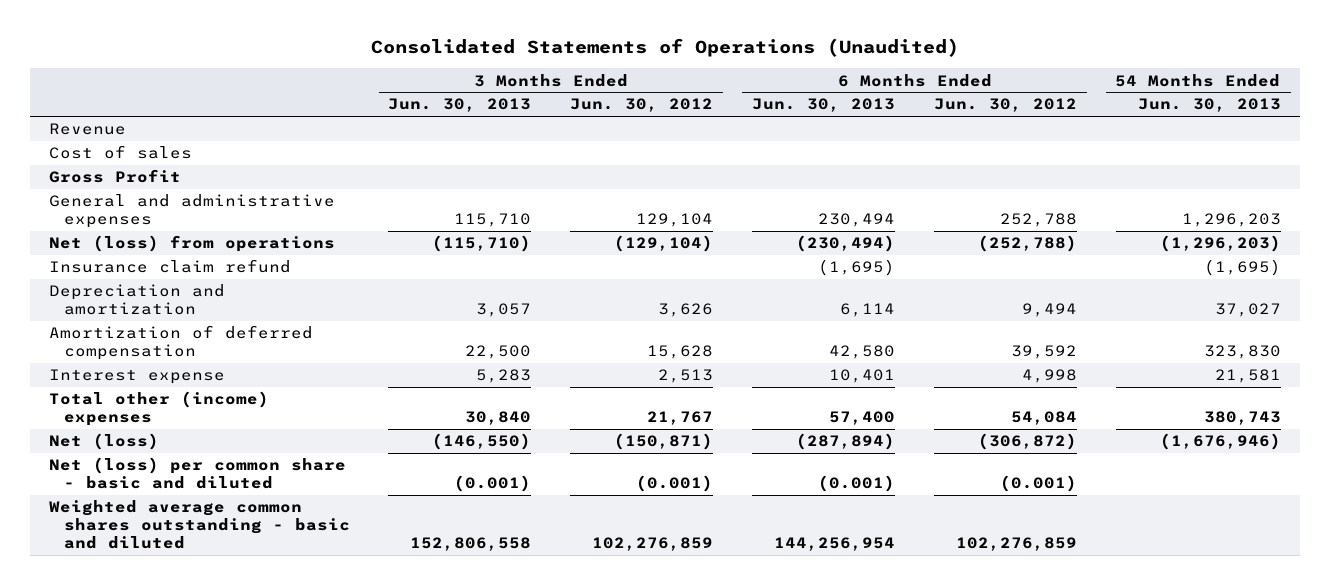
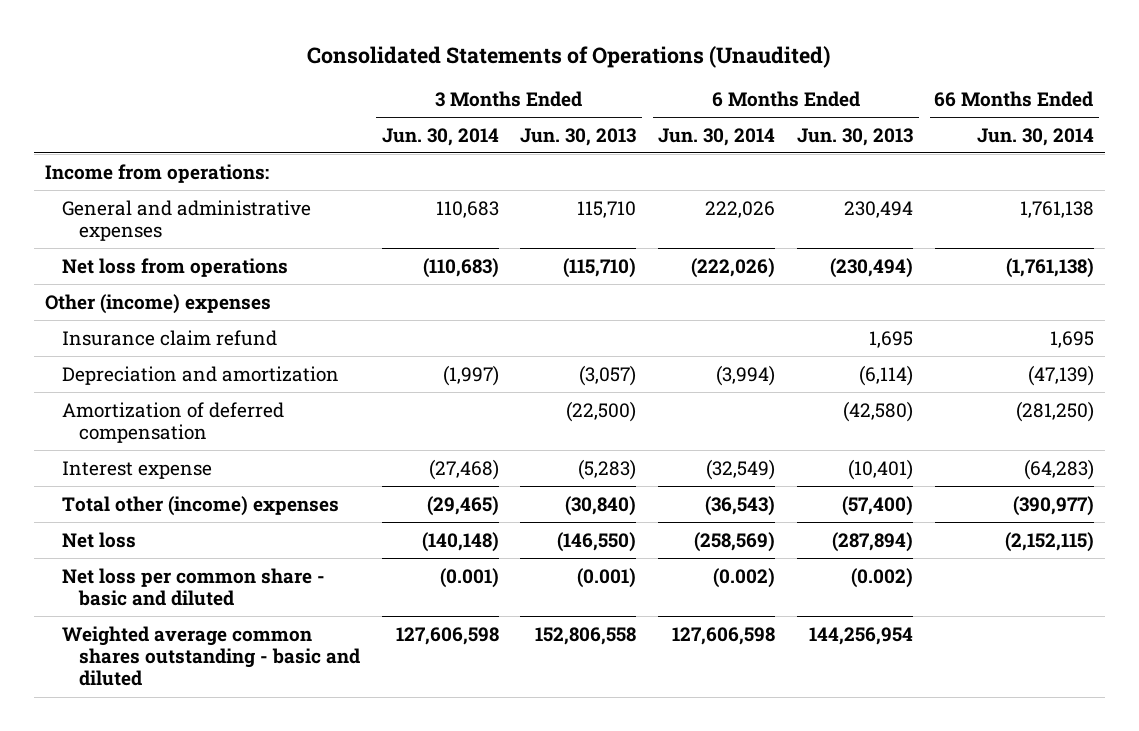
- | 3 Months Ended Jun. 30, 2013 | 3 Months Ended Jun. 30, 2012 | 6 Months Ended Jun. 30, 2013 | 6 Months Ended Jun. 30, 2012 | 54 Months Ended Jun. 30, 2013
+ | 3 Months Ended Jun. 30, 2014 | 3 Months Ended Jun. 30, 2013 | 6 Months Ended Jun. 30, 2014 | 6 Months Ended Jun. 30, 2013 | 66 Months Ended Jun. 30, 2014
- Revenue
- Cost of sales
- Gross Profit
+ Income from operations:
- Net (loss) from operations | (115,710) | (129,104) | (230,494) | (252,788) | (1,296,203)
- Insurance claim refund | | | (1,695) | | (1,695)
- Depreciation and amortization | 3,057 | 3,626 | 6,114 | 9,494 | 37,027
- Amortization of deferred compensation | 22,500 | 15,628 | 42,580 | 39,592 | 323,830
- Interest expense | 5,283 | 2,513 | 10,401 | 4,998 | 21,581
- Total other (income) expenses | 30,840 | 21,767 | 57,400 | 54,084 | 380,743
- Net (loss) | (146,550) | (150,871) | (287,894) | (306,872) | (1,676,946)
- Net (loss) per common share - basic and diluted | (0.001) | (0.001) | (0.001) | (0.001) |
+ Net loss from operations | (110,683) | (115,710) | (222,026) | (230,494) | (1,761,138)
+ Other (income) expenses
+ Insurance claim refund | | | | 1,695 | 1,695
+ Depreciation and amortization | (1,997) | (3,057) | (3,994) | (6,114) | (47,139)
+ Amortization of deferred compensation | | (22,500) | | (42,580) | (281,250)
+ Interest expense | (27,468) | (5,283) | (32,549) | (10,401) | (64,283)
+ Total other (income) expenses | (29,465) | (30,840) | (36,543) | (57,400) | (390,977)
+ Net loss | (140,148) | (146,550) | (258,569) | (287,894) | (2,152,115)
+ Net loss per common share - basic and diluted | (0.001) | (0.001) | (0.002) | (0.002) |

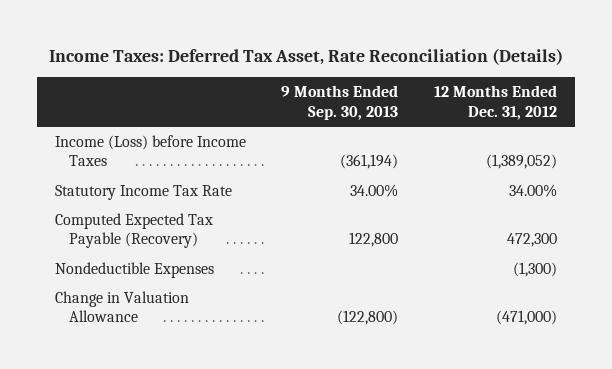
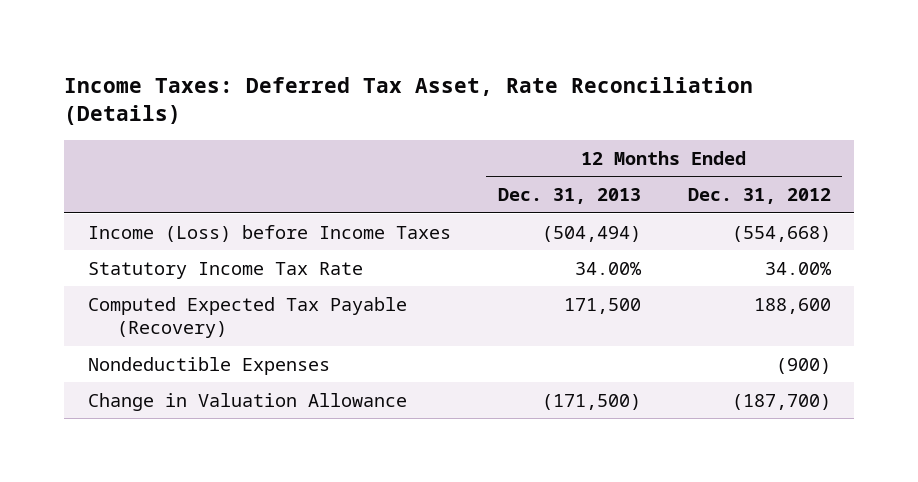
- | 9 Months Ended Sep. 30, 2013 | 12 Months Ended Dec. 31, 2012
+ | 12 Months Ended Dec. 31, 2013 | 12 Months Ended Dec. 31, 2012
- Income (Loss) before Income Taxes | (361,194) | (1,389,052)
+ Income (Loss) before Income Taxes | (504,494) | (554,668)
- Computed Expected Tax Payable (Recovery) | 122,800 | 472,300
- Nondeductible Expenses | | (1,300)
- Change in Valuation Allowance | (122,800) | (471,000)
+ Computed Expected Tax Payable (Recovery) | 171,500 | 188,600
+ Nondeductible Expenses | | (900)
+ Change in Valuation Allowance | (171,500) | (187,700)

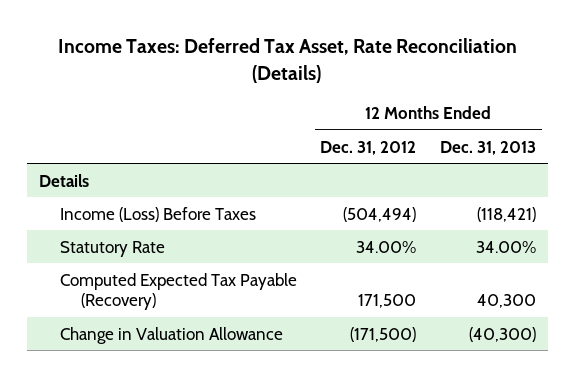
- | 12 Months Ended Dec. 31, 2013 | 12 Months Ended Dec. 31, 2012
+ | 12 Months Ended Dec. 31, 2012 | 12 Months Ended Dec. 31, 2013
- Income (Loss) before Income Taxes | (504,494) | (554,668)
- Statutory Income Tax Rate | 34.00% | 34.00%
- Computed Expected Tax Payable (Recovery) | 171,500 | 188,600
- Nondeductible Expenses | | (900)
- Change in Valuation Allowance | (171,500) | (187,700)
+ Details
+ Income (Loss) Before Taxes | (504,494) | (118,421)
+ Statutory Rate | 34.00% | 34.00%
+ Computed Expected Tax Payable (Recovery) | 171,500 | 40,300
+ Change in Valuation Allowance | (171,500) | (40,300)

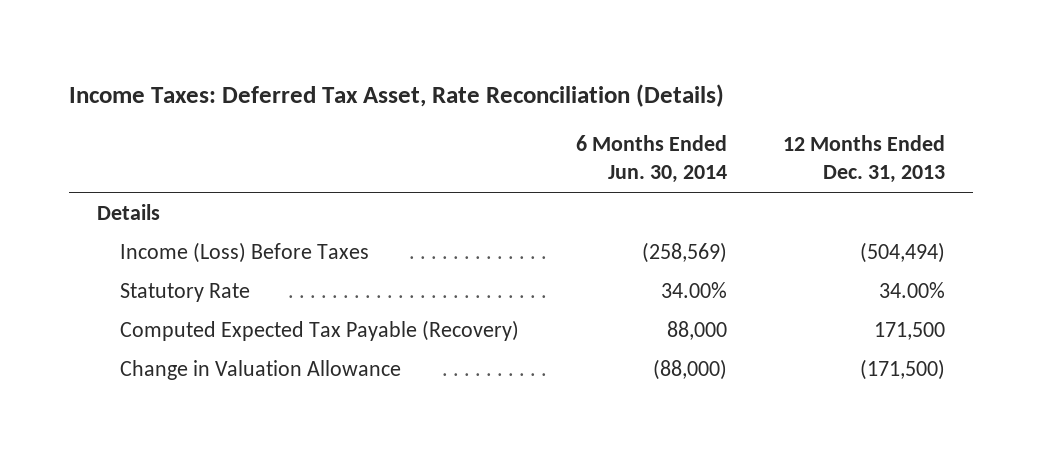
- | 12 Months Ended Dec. 31, 2012 | 12 Months Ended Dec. 31, 2013
+ | 6 Months Ended Jun. 30, 2014 | 12 Months Ended Dec. 31, 2013
- Income (Loss) Before Taxes | (504,494) | (118,421)
+ Income (Loss) Before Taxes | (258,569) | (504,494)
- Computed Expected Tax Payable (Recovery) | 171,500 | 40,300
- Change in Valuation Allowance | (171,500) | (40,300)
+ Computed Expected Tax Payable (Recovery) | 88,000 | 171,500
+ Change in Valuation Allowance | (88,000) | (171,500)

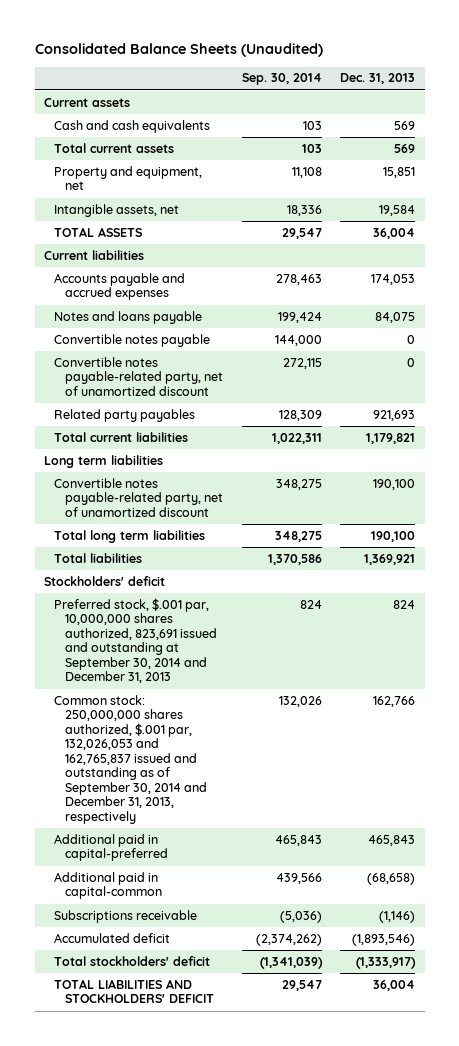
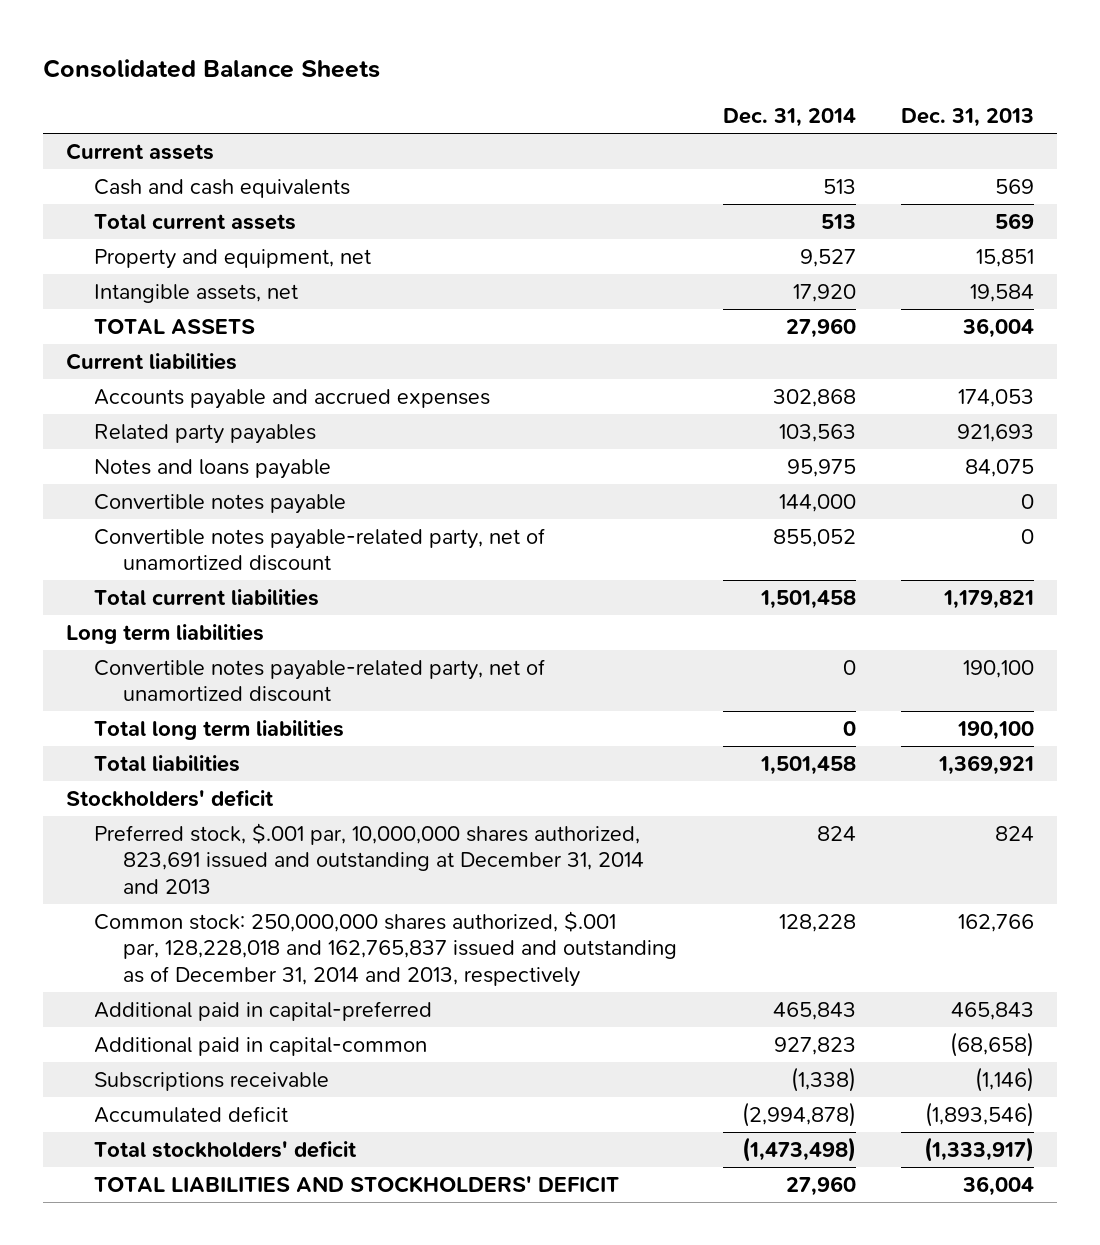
- Consolidated Balance Sheets (Unaudited)
+ Consolidated Balance Sheets
- | Sep. 30, 2014 | Dec. 31, 2013
+ | Dec. 31, 2014 | Dec. 31, 2013
moved up: Related party payables | 103,563 | 921,693
- Preferred stock, $.001 par, 10,000,000 shares authorized, 823,691 issued and outstanding at September 30, 2014 and December 31, 2013 | 824 | 824
- Common stock: 250,000,000 shares authorized, $.001 par, 132,026,053 and 162,765,837 issued and outstanding as of September 30, 2014 and December 31, 2013, respectively | 132,026 | 162,766
+ Preferred stock, $.001 par, 10,000,000 shares authorized, 823,691 issued and outstanding at December 31, 2014 and 2013 | 824 | 824
+ Common stock: 250,000,000 shares authorized, $.001 par, 128,228,018 and 162,765,837 issued and outstanding as of December 31, 2014 and 2013, respectively | 128,228 | 162,766

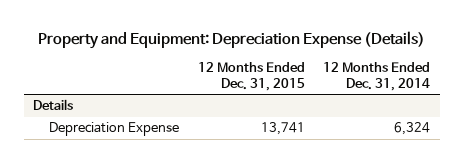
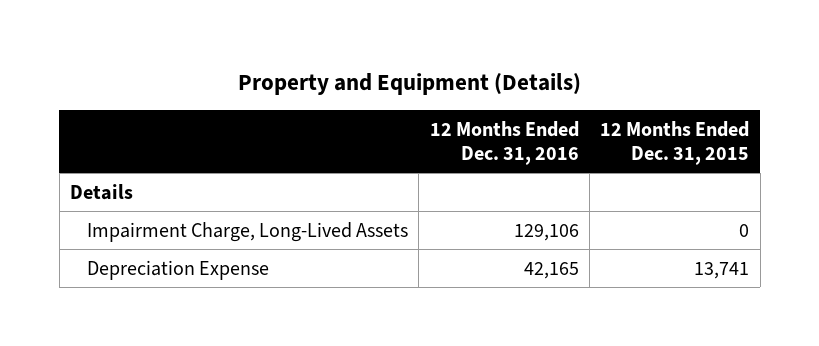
- Property and Equipment: Depreciation Expense (Details)
+ Property and Equipment (Details)
- | 12 Months Ended Dec. 31, 2015 | 12 Months Ended Dec. 31, 2014
+ | 12 Months Ended Dec. 31, 2016 | 12 Months Ended Dec. 31, 2015
+ Impairment Charge, Long-Lived Assets | 129,106 | 0

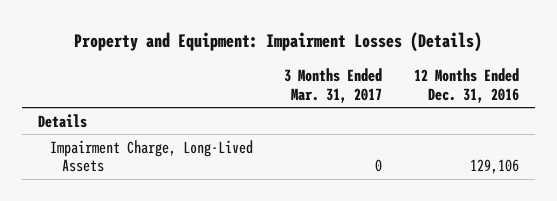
- Property and Equipment (Details)
+ Property and Equipment: Impairment Losses (Details)
- | 12 Months Ended Dec. 31, 2016 | 12 Months Ended Dec. 31, 2015
+ | 3 Months Ended Mar. 31, 2017 | 12 Months Ended Dec. 31, 2016
- Depreciation Expense | 42,165 | 13,741

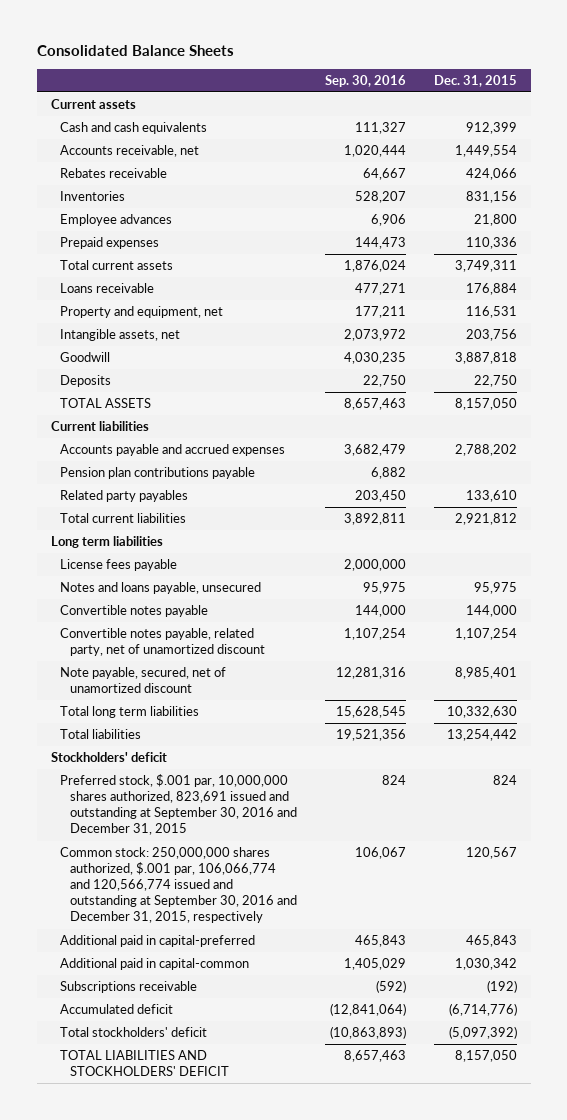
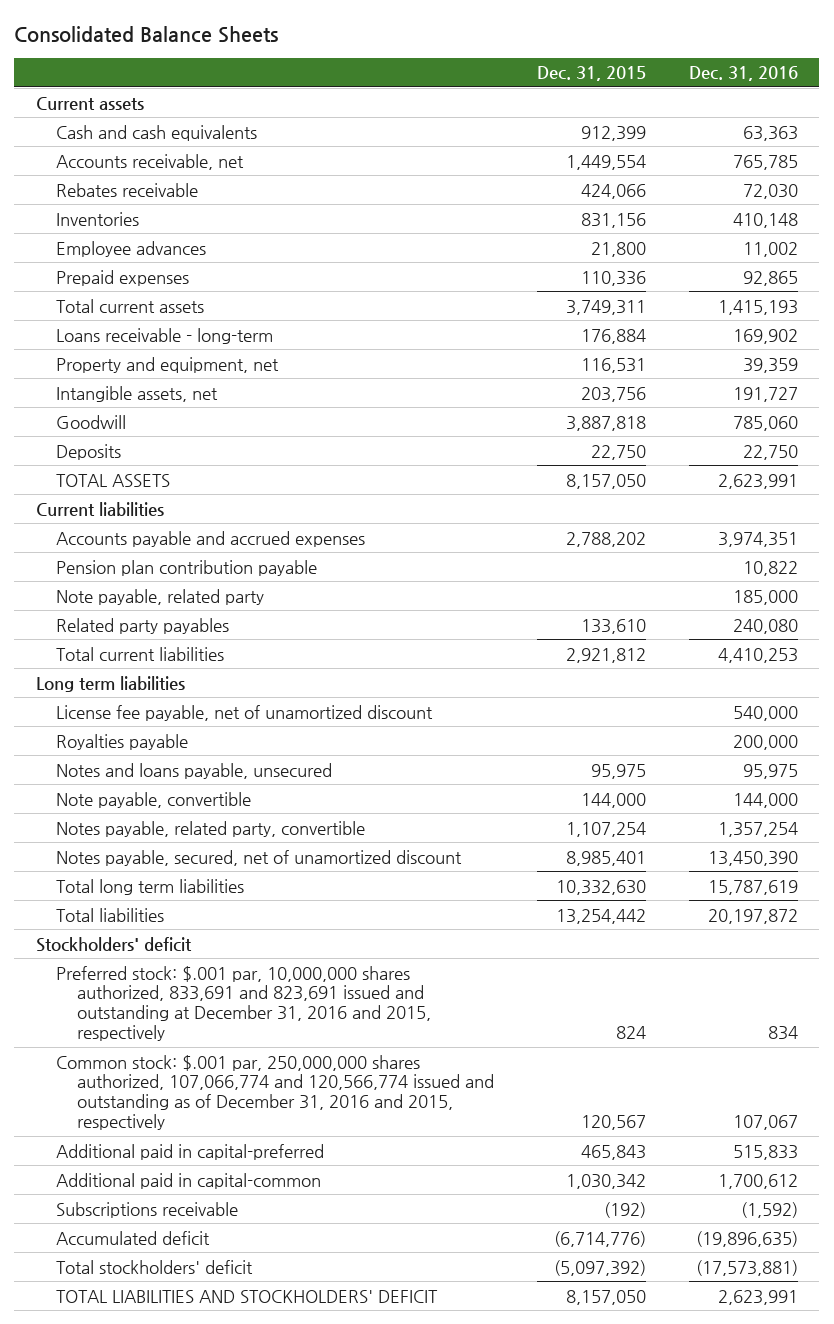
- | Sep. 30, 2016 | Dec. 31, 2015
+ | Dec. 31, 2015 | Dec. 31, 2016
- Loans receivable | 477,271 | 176,884
+ Loans receivable - long-term | 176,884 | 169,902
- Pension plan contributions payable | 6,882 |
+ Pension plan contribution payable | | 10,822
+ Note payable, related party | | 185,000
- License fees payable | 2,000,000 |
+ License fee payable, net of unamortized discount | | 540,000
+ Royalties payable | | 200,000
- Convertible notes payable | 144,000 | 144,000
- Convertible notes payable, related party, net of unamortized discount | 1,107,254 | 1,107,254
- Note payable, secured, net of unamortized discount | 12,281,316 | 8,985,401
+ Note payable, convertible | 144,000 | 144,000
+ Notes payable, related party, convertible | 1,107,254 | 1,357,254
+ Notes payable, secured, net of unamortized discount | 8,985,401 | 13,450,390
- Preferred stock, $.001 par, 10,000,000 shares authorized, 823,691 issued and outstanding at September 30, 2016 and December 31, 2015 | 824 | 824
- Common stock: 250,000,000 shares authorized, $.001 par, 106,066,774 and 120,566,774 issued and outstanding at September 30, 2016 and December 31, 2015, respectively | 106,067 | 120,567
+ Preferred stock: $.001 par, 10,000,000 shares authorized, 833,691 and 823,691 issued and outstanding at December 31, 2016 and 2015, respectively | 824 | 834
+ Common stock: $.001 par, 250,000,000 shares authorized, 107,066,774 and 120,566,774 issued and outstanding as of December 31, 2016 and 2015, respectively | 120,567 | 107,067

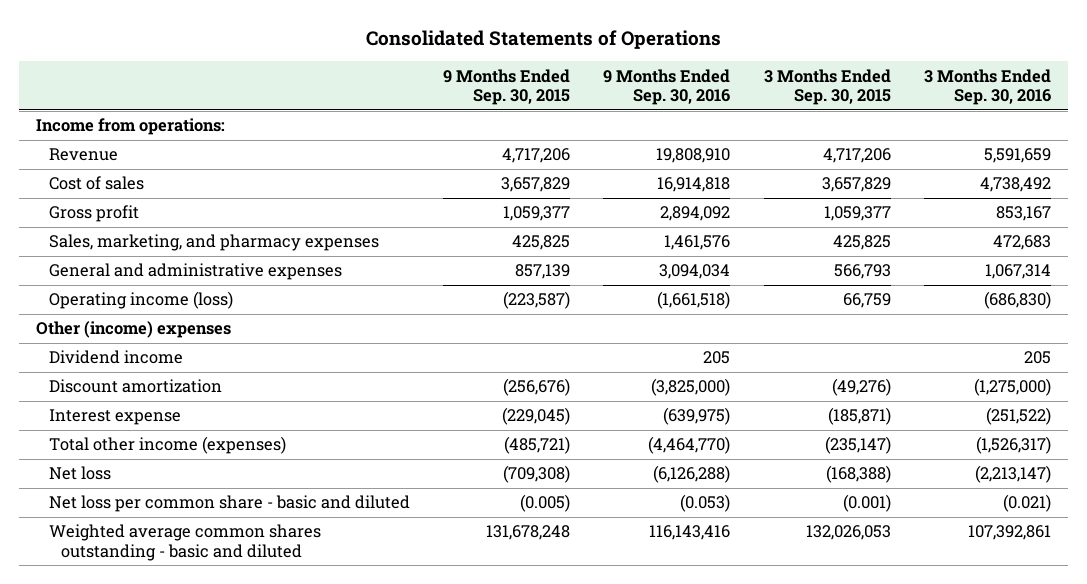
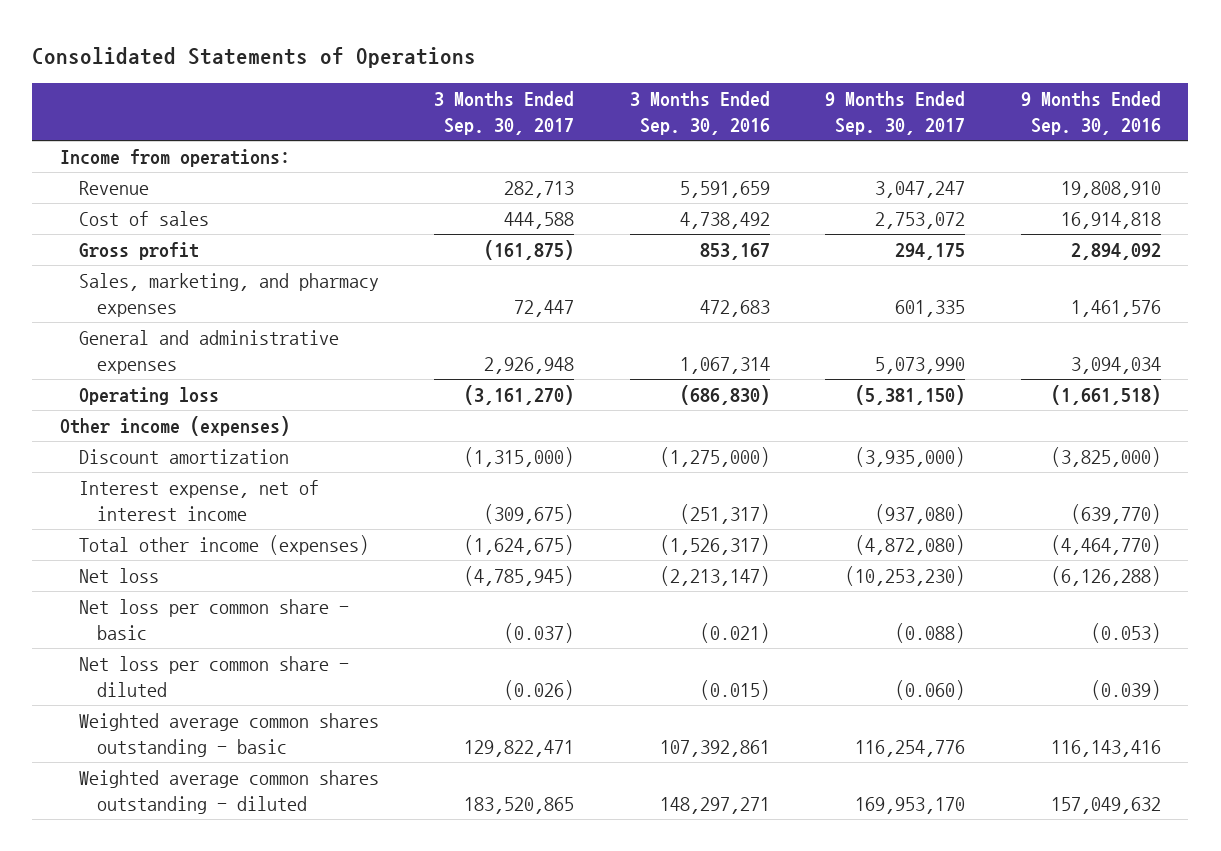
- | 9 Months Ended Sep. 30, 2015 | 9 Months Ended Sep. 30, 2016 | 3 Months Ended Sep. 30, 2015 | 3 Months Ended Sep. 30, 2016
+ | 3 Months Ended Sep. 30, 2017 | 3 Months Ended Sep. 30, 2016 | 9 Months Ended Sep. 30, 2017 | 9 Months Ended Sep. 30, 2016
- Operating income (loss) | (223,587) | (1,661,518) | 66,759 | (686,830)
- Other (income) expenses
- Dividend income | | 205 | | 205
+ Operating loss | (3,161,270) | (686,830) | (5,381,150) | (1,661,518)
+ Other income (expenses)
- Interest expense | (229,045) | (639,975) | (185,871) | (251,522)
+ Interest expense, net of interest income | (309,675) | (251,317) | (937,080) | (639,770)
- Net loss per common share - basic and diluted | (0.005) | (0.053) | (0.001) | (0.021)
- Weighted average common shares outstanding - basic and diluted | 131,678,248 | 116,143,416 | 132,026,053 | 107,392,861
+ Net loss per common share - basic | (0.037) | (0.021) | (0.088) | (0.053)
+ Net loss per common share - diluted | (0.026) | (0.015) | (0.060) | (0.039)
+ Weighted average common shares outstanding - basic | 129,822,471 | 107,392,861 | 116,254,776 | 116,143,416
+ Weighted average common shares outstanding - diluted | 183,520,865 | 148,297,271 | 169,953,170 | 157,049,632

